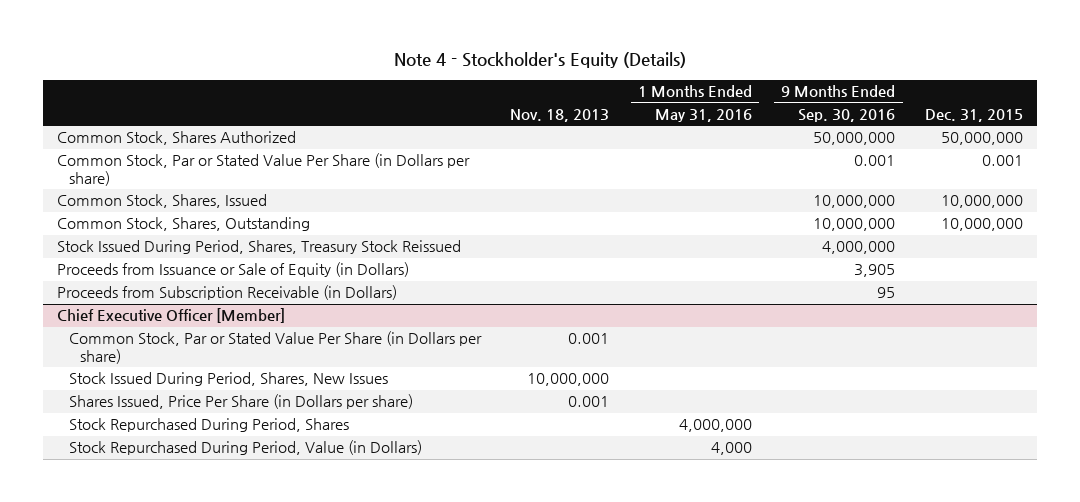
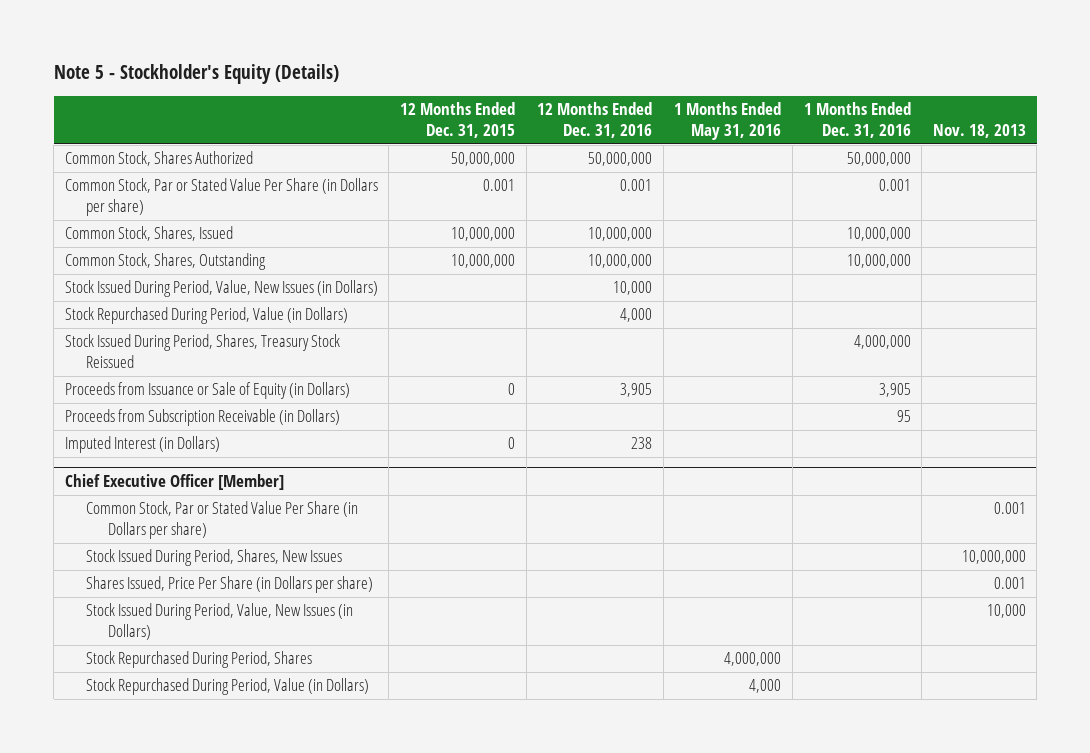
- Note 4 - Stockholder's Equity (Details)
+ Note 5 - Stockholder's Equity (Details)
- | Nov. 18, 2013 | 1 Months Ended May 31, 2016 | 9 Months Ended Sep. 30, 2016 | Dec. 31, 2015
+ | 12 Months Ended Dec. 31, 2015 | 12 Months Ended Dec. 31, 2016 | 1 Months Ended May 31, 2016 | 1 Months Ended Dec. 31, 2016 | Nov. 18, 2013
+ Stock Issued During Period, Value, New Issues (in Dollars) | | 10,000 | | |
+ Stock Repurchased During Period, Value (in Dollars) | | 4,000 | | |
+ Imputed Interest (in Dollars) | 0 | 238 | | |
@ Chief Executive Officer [Member]
+ Stock Issued During Period, Value, New Issues (in Dollars) | | | | | 10,000

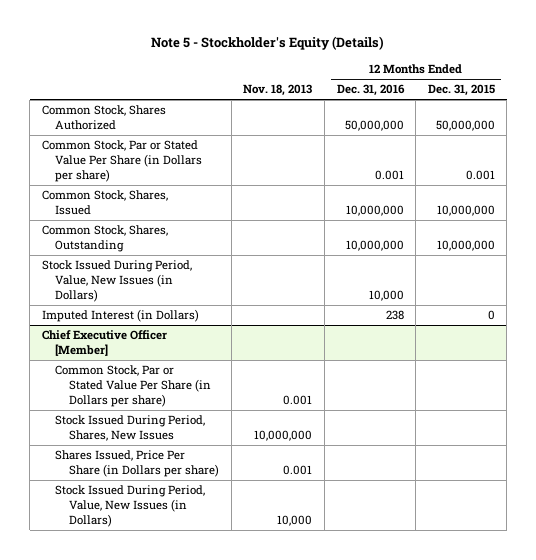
- | 12 Months Ended Dec. 31, 2015 | 12 Months Ended Dec. 31, 2016 | 1 Months Ended May 31, 2016 | 1 Months Ended Dec. 31, 2016 | Nov. 18, 2013
+ | Nov. 18, 2013 | 12 Months Ended Dec. 31, 2016 | 12 Months Ended Dec. 31, 2015
- Stock Repurchased During Period, Value (in Dollars) | | 4,000 | | |
- Stock Issued During Period, Shares, Treasury Stock Reissued | | | | 4,000,000 |
- Proceeds from Issuance or Sale of Equity (in Dollars) | 0 | 3,905 | | 3,905 |
- Proceeds from Subscription Receivable (in Dollars) | | | | 95 |
@ Chief Executive Officer [Member]
- Stock Repurchased During Period, Shares | | | 4,000,000 | |
- Stock Repurchased During Period, Value (in Dollars) | | | 4,000 | |

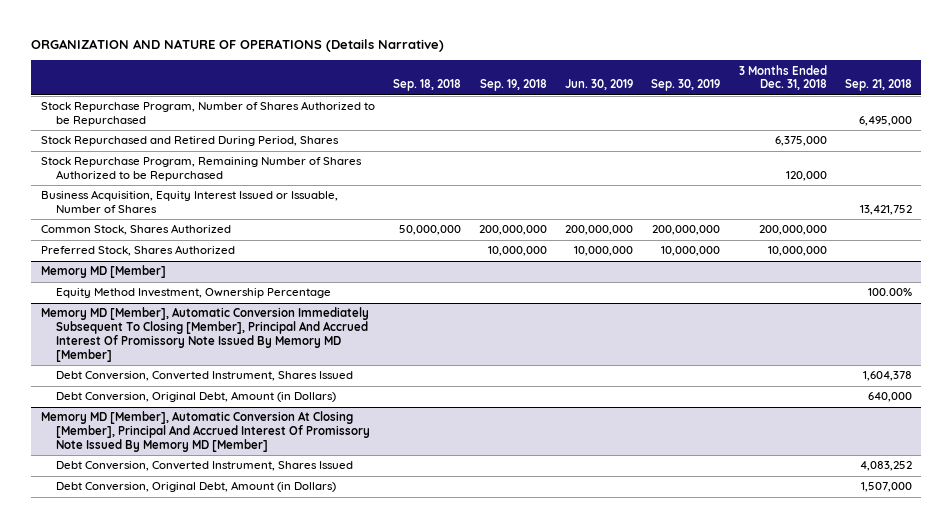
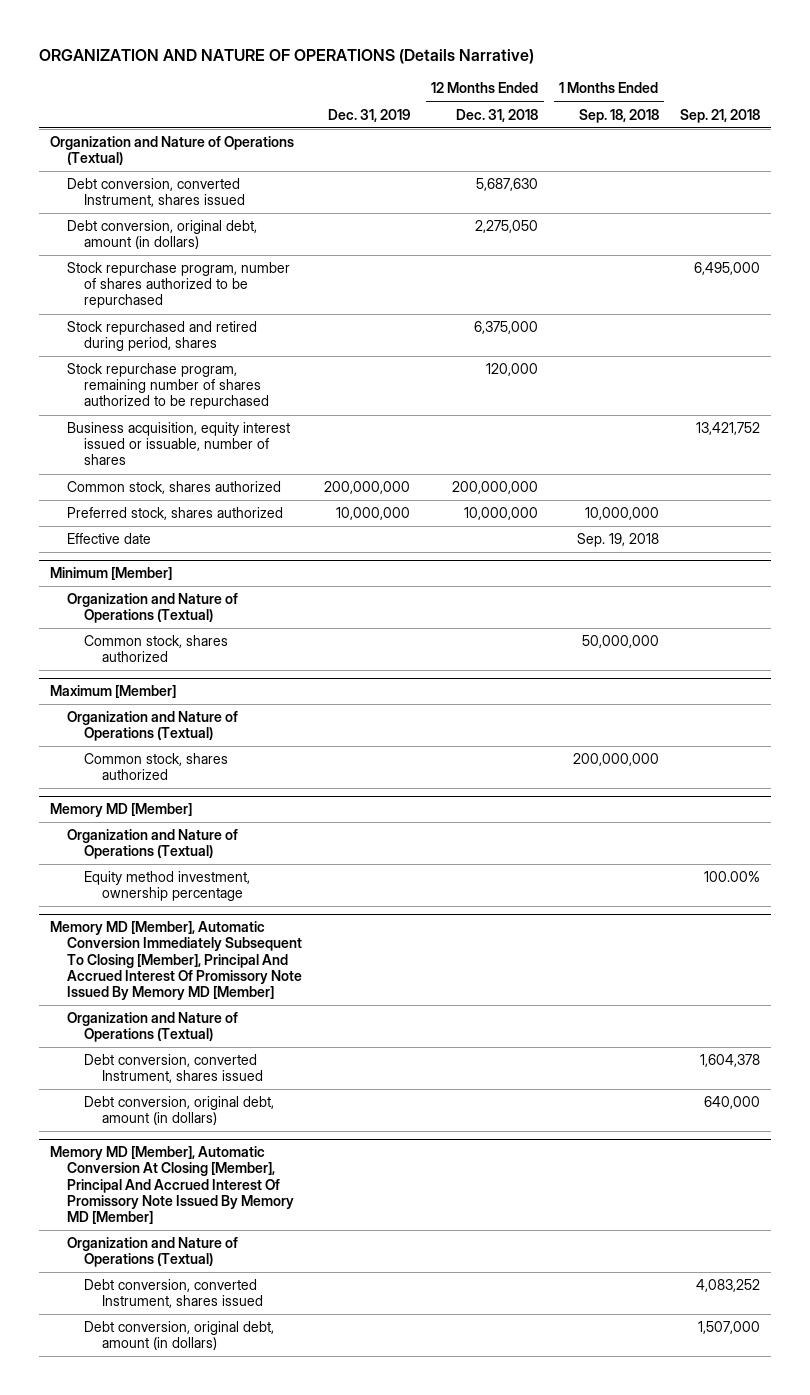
- | Sep. 18, 2018 | Sep. 19, 2018 | Jun. 30, 2019 | Sep. 30, 2019 | 3 Months Ended Dec. 31, 2018 | Sep. 21, 2018
+ | Dec. 31, 2019 | 12 Months Ended Dec. 31, 2018 | 1 Months Ended Sep. 18, 2018 | Sep. 21, 2018
- Stock Repurchase Program, Number of Shares Authorized to be Repurchased | | | | | | 6,495,000
- Stock Repurchased and Retired During Period, Shares | | | | | 6,375,000 |
- Stock Repurchase Program, Remaining Number of Shares Authorized to be Repurchased | | | | | 120,000 |
- Business Acquisition, Equity Interest Issued or Issuable, Number of Shares | | | | | | 13,421,752
- Common Stock, Shares Authorized | 50,000,000 | 200,000,000 | 200,000,000 | 200,000,000 | 200,000,000 |
- Preferred Stock, Shares Authorized | | 10,000,000 | 10,000,000 | 10,000,000 | 10,000,000 |
+ Organization and Nature of Operations (Textual)
+ Debt conversion, converted Instrument, shares issued | | 5,687,630 | |
+ Debt conversion, original debt, amount (in dollars) | | 2,275,050 | |
+ Stock repurchase program, number of shares authorized to be repurchased | | | | 6,495,000
+ Stock repurchased and retired during period, shares | | 6,375,000 | |
+ Stock repurchase program, remaining number of shares authorized to be repurchased | | 120,000 | |
+ Business acquisition, equity interest issued or issuable, number of shares | | | | 13,421,752
+ Common stock, shares authorized | 200,000,000 | 200,000,000 | |
+ Preferred stock, shares authorized | 10,000,000 | 10,000,000 | 10,000,000 |
+ Effective date | | | Sep. 19, 2018 |
+ Minimum [Member]
+ Organization and Nature of Operations (Textual)
+ Common stock, shares authorized | | | 50,000,000 |
+ Maximum [Member]
+ Organization and Nature of Operations (Textual)
+ Common stock, shares authorized | | | 200,000,000 |
@ Memory MD [Member]
- Equity Method Investment, Ownership Percentage | | | | | | 100.00%
+ Organization and Nature of Operations (Textual)
+ Equity method investment, ownership percentage | | | | 100.00%
@ Memory MD [Member], Automatic Conversion Immediately Subsequent To Closing [Member], Principal And Accrued Interest Of Promissory Note Issued By Memory MD [Member]
- Debt Conversion, Converted Instrument, Shares Issued | | | | | | 1,604,378
- Debt Conversion, Original Debt, Amount (in Dollars) | | | | | | 640,000
+ Organization and Nature of Operations (Textual)
+ Debt conversion, converted Instrument, shares issued | | | | 1,604,378
+ Debt conversion, original debt, amount (in dollars) | | | | 640,000
@ Memory MD [Member], Automatic Conversion At Closing [Member], Principal And Accrued Interest Of Promissory Note Issued By Memory MD [Member]
- Debt Conversion, Converted Instrument, Shares Issued | | | | | | 4,083,252
- Debt Conversion, Original Debt, Amount (in Dollars) | | | | | | 1,507,000
+ Organization and Nature of Operations (Textual)
+ Debt conversion, converted Instrument, shares issued | | | | 4,083,252
+ Debt conversion, original debt, amount (in dollars) | | | | 1,507,000

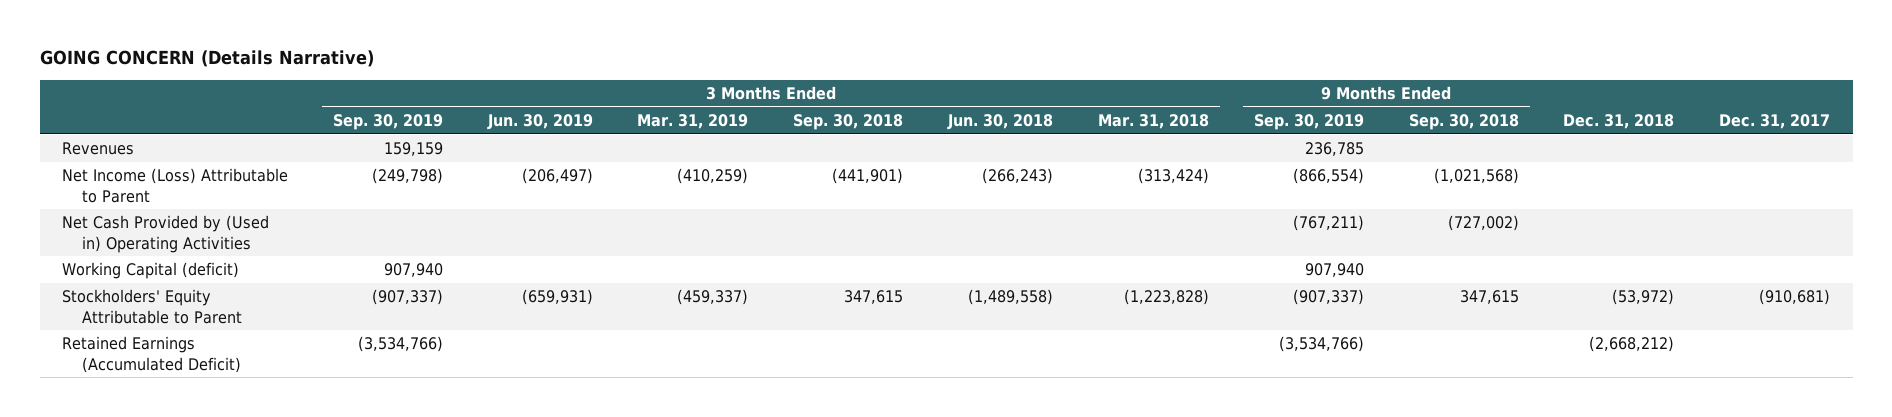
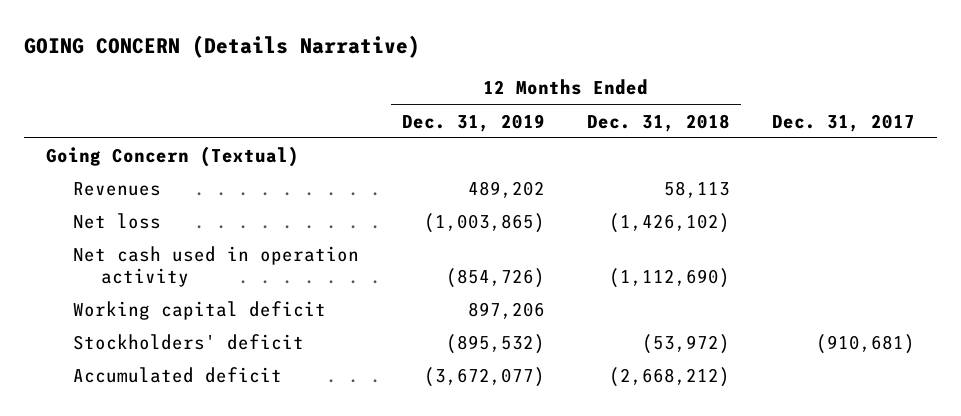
- | 3 Months Ended Sep. 30, 2019 | 3 Months Ended Jun. 30, 2019 | 3 Months Ended Mar. 31, 2019 | 3 Months Ended Sep. 30, 2018 | 3 Months Ended Jun. 30, 2018 | 3 Months Ended Mar. 31, 2018 | 9 Months Ended Sep. 30, 2019 | 9 Months Ended Sep. 30, 2018 | Dec. 31, 2018 | Dec. 31, 2017
+ | 12 Months Ended Dec. 31, 2019 | 12 Months Ended Dec. 31, 2018 | Dec. 31, 2017
+ Going Concern (Textual)
- Net Income (Loss) Attributable to Parent | (249,798) | (206,497) | (410,259) | (441,901) | (266,243) | (313,424) | (866,554) | (1,021,568) | |
- Net Cash Provided by (Used in) Operating Activities | | | | | | | (767,211) | (727,002) | |
- Working Capital (deficit) | 907,940 | | | | | | 907,940 | | |
- Stockholders' Equity Attributable to Parent | (907,337) | (659,931) | (459,337) | 347,615 | (1,489,558) | (1,223,828) | (907,337) | 347,615 | (53,972) | (910,681)
- Retained Earnings (Accumulated Deficit) | (3,534,766) | | | | | | (3,534,766) | | (2,668,212) |
+ Net loss | (1,003,865) | (1,426,102) |
+ Net cash used in operation activity | (854,726) | (1,112,690) |
+ Working capital deficit | 897,206 | |
+ Stockholders' deficit | (895,532) | (53,972) | (910,681)
+ Accumulated deficit | (3,672,077) | (2,668,212) |

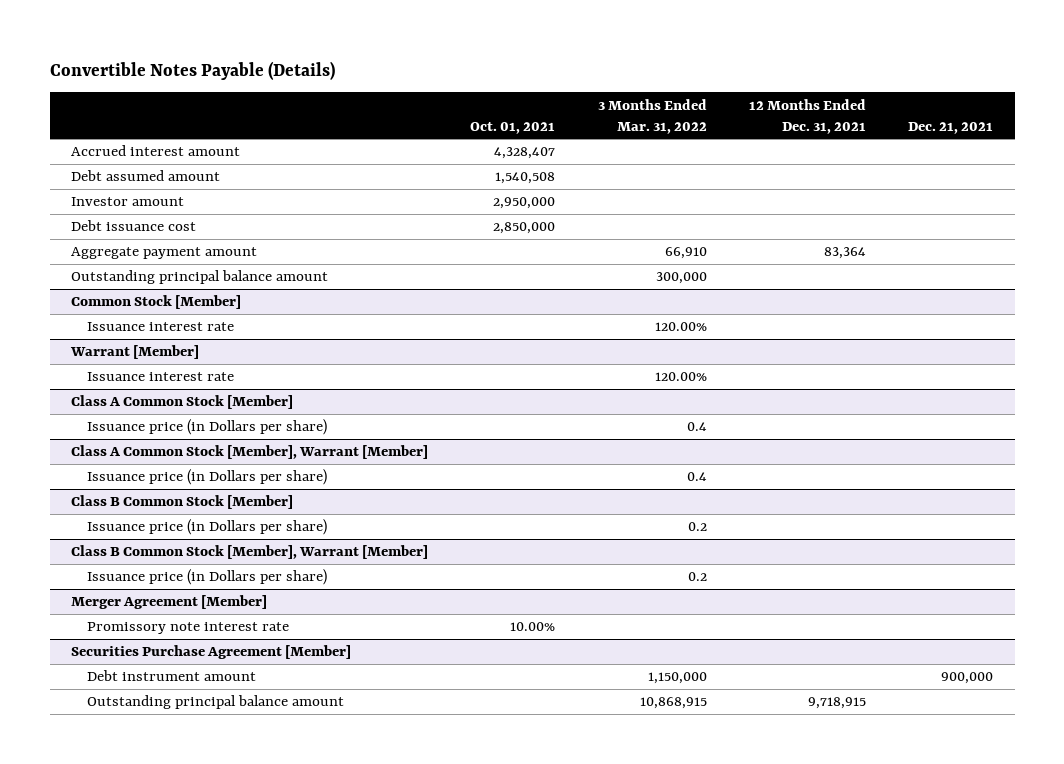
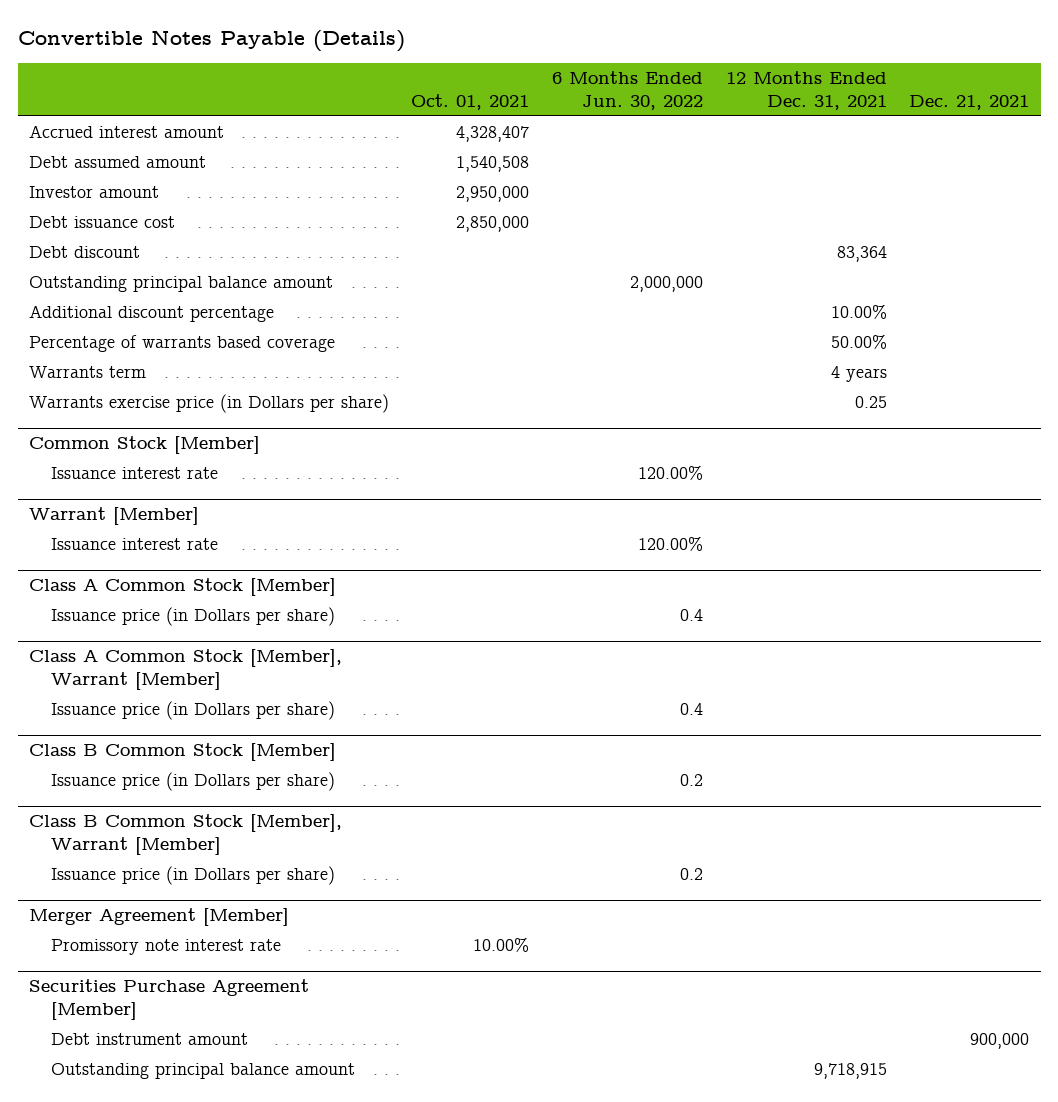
- | Oct. 01, 2021 | 3 Months Ended Mar. 31, 2022 | 12 Months Ended Dec. 31, 2021 | Dec. 21, 2021
+ | Oct. 01, 2021 | 6 Months Ended Jun. 30, 2022 | 12 Months Ended Dec. 31, 2021 | Dec. 21, 2021
- Aggregate payment amount | | 66,910 | 83,364 |
+ Debt discount | | | 83,364 |
+ Additional discount percentage | | | 10.00% |
+ Percentage of warrants based coverage | | | 50.00% |
+ Warrants term | | | 4 years |
+ Warrants exercise price (in Dollars per share) | | | 0.25 |

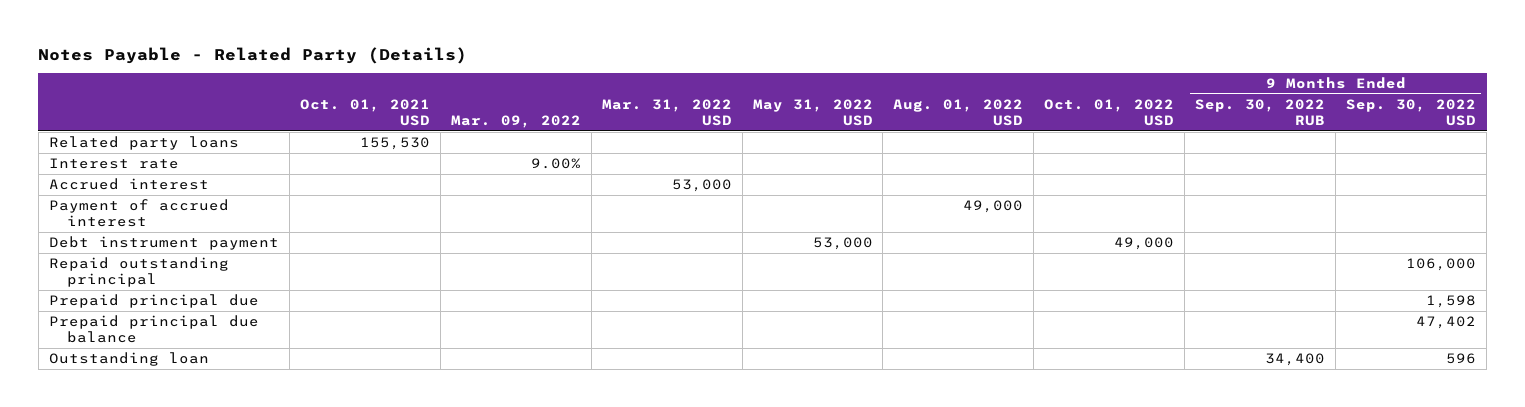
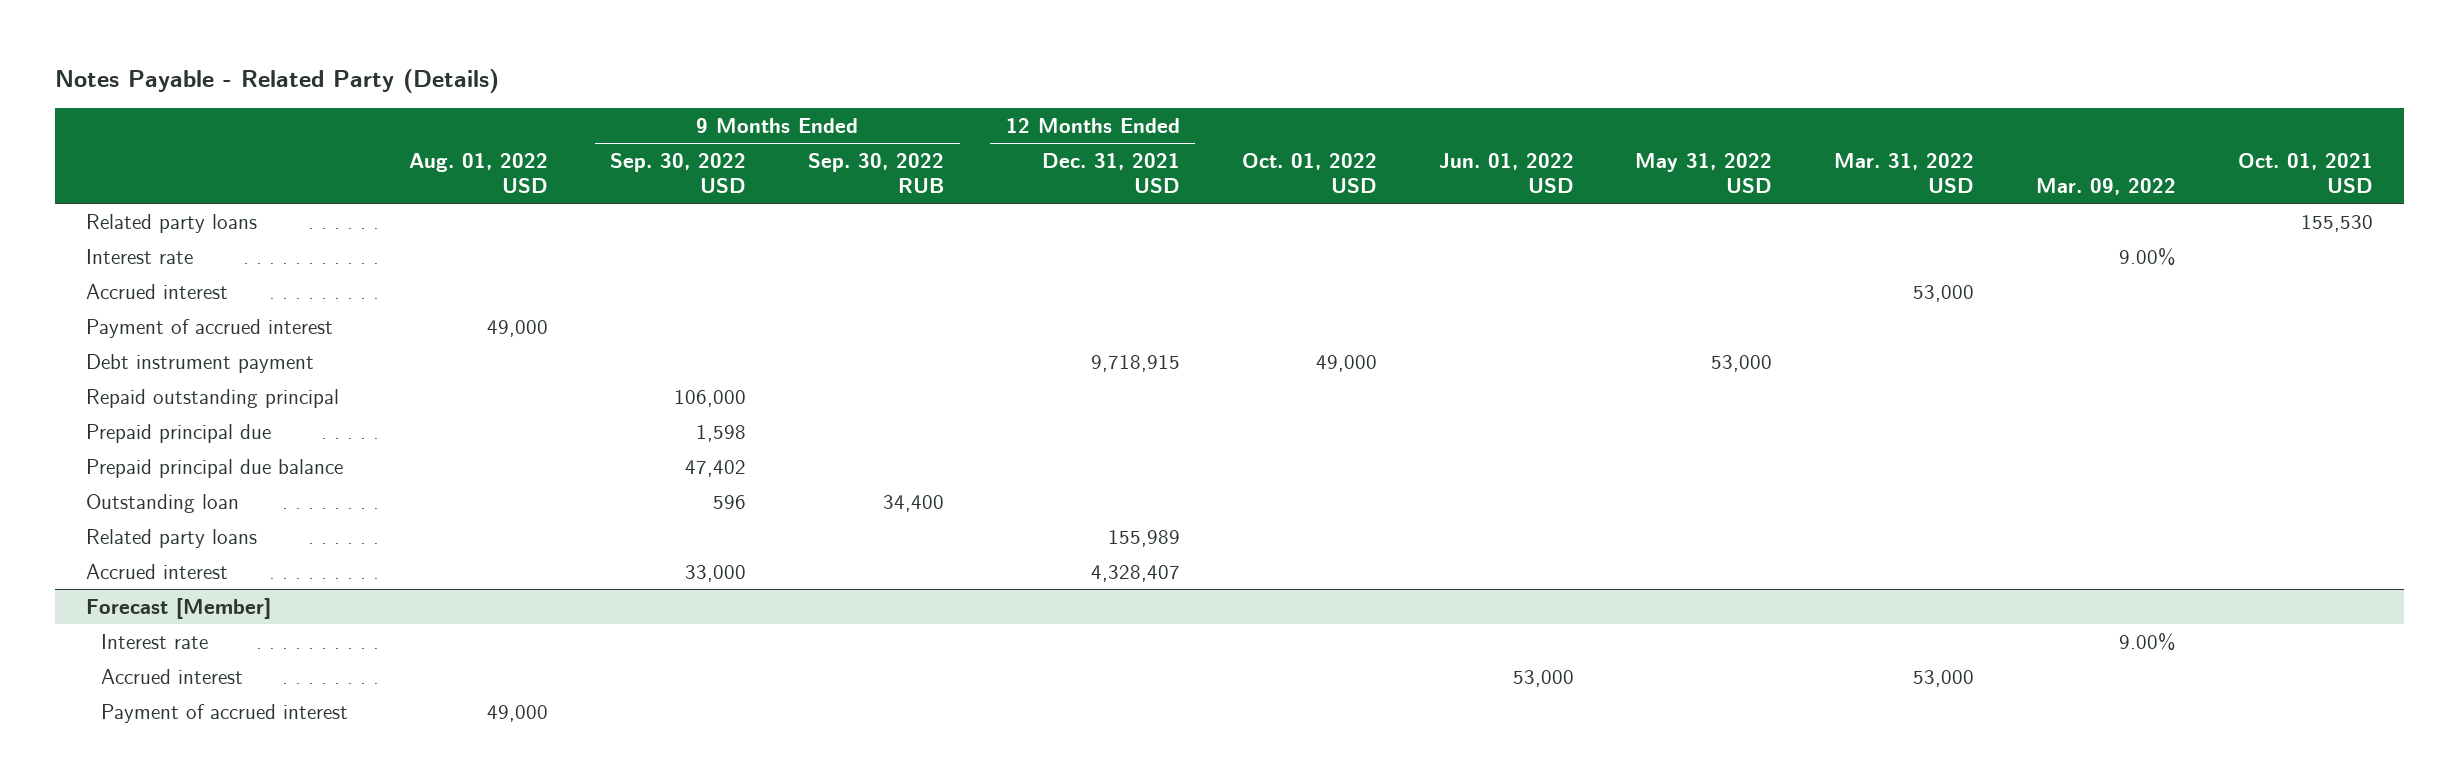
- | Oct. 01, 2021 USD | Mar. 09, 2022 | Mar. 31, 2022 USD | May 31, 2022 USD | Aug. 01, 2022 USD | Oct. 01, 2022 USD | 9 Months Ended Sep. 30, 2022 RUB | 9 Months Ended Sep. 30, 2022 USD
+ | Aug. 01, 2022 USD | 9 Months Ended Sep. 30, 2022 USD | 9 Months Ended Sep. 30, 2022 RUB | 12 Months Ended Dec. 31, 2021 USD | Oct. 01, 2022 USD | Jun. 01, 2022 USD | May 31, 2022 USD | Mar. 31, 2022 USD | Mar. 09, 2022 | Oct. 01, 2021 USD
+ Related party loans | | | | 155,989 | | | | | |
+ Accrued interest | | 33,000 | | 4,328,407 | | | | | |
+ Forecast [Member]
+ Interest rate | | | | | | | | | 9.00% |
+ Accrued interest | | | | | | 53,000 | | 53,000 | |
+ Payment of accrued interest | 49,000 | | | | | | | | |

